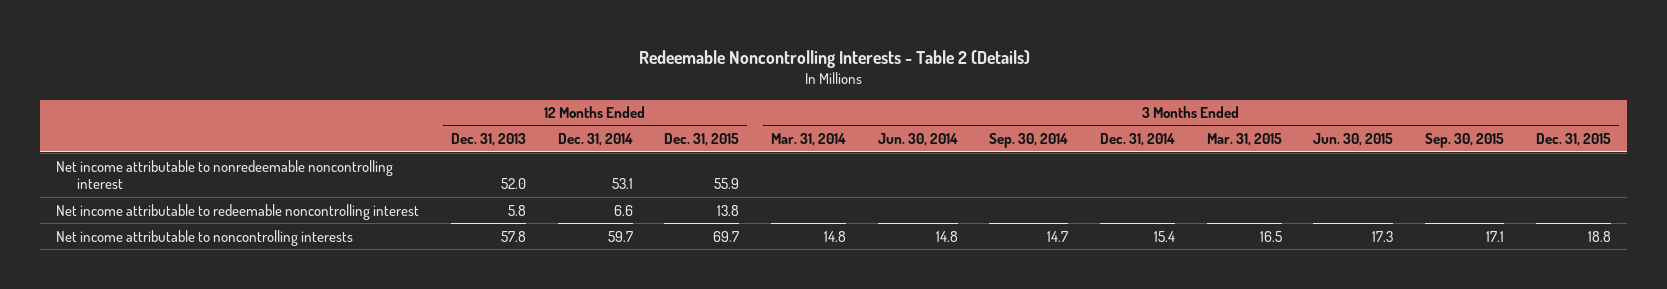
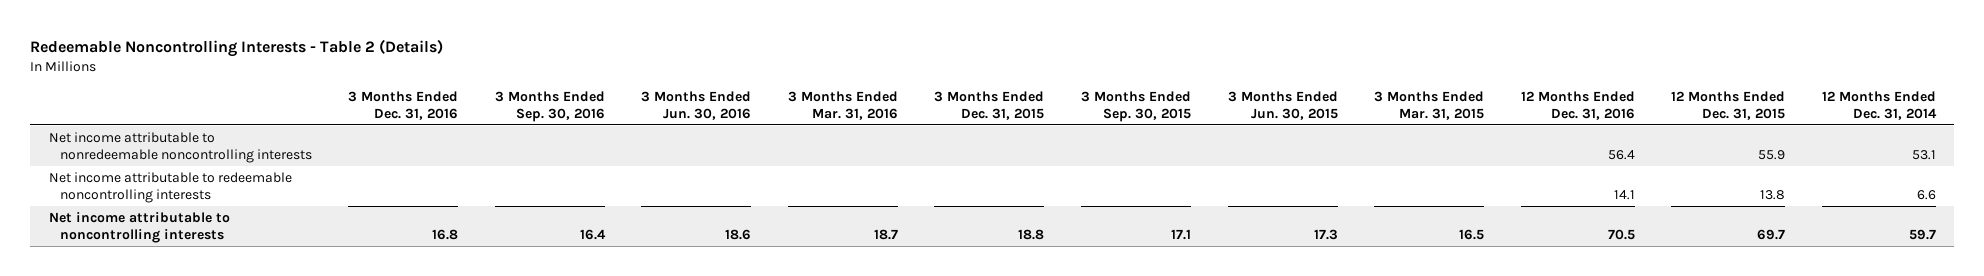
- | 12 Months Ended Dec. 31, 2013 | 12 Months Ended Dec. 31, 2014 | 12 Months Ended Dec. 31, 2015 | 3 Months Ended Mar. 31, 2014 | 3 Months Ended Jun. 30, 2014 | 3 Months Ended Sep. 30, 2014 | 3 Months Ended Dec. 31, 2014 | 3 Months Ended Mar. 31, 2015 | 3 Months Ended Jun. 30, 2015 | 3 Months Ended Sep. 30, 2015 | 3 Months Ended Dec. 31, 2015
+ | 3 Months Ended Dec. 31, 2016 | 3 Months Ended Sep. 30, 2016 | 3 Months Ended Jun. 30, 2016 | 3 Months Ended Mar. 31, 2016 | 3 Months Ended Dec. 31, 2015 | 3 Months Ended Sep. 30, 2015 | 3 Months Ended Jun. 30, 2015 | 3 Months Ended Mar. 31, 2015 | 12 Months Ended Dec. 31, 2016 | 12 Months Ended Dec. 31, 2015 | 12 Months Ended Dec. 31, 2014
- Net income attributable to nonredeemable noncontrolling interest | 52.0 | 53.1 | 55.9 | | | | | | | |
- Net income attributable to redeemable noncontrolling interest | 5.8 | 6.6 | 13.8 | | | | | | | |
+ Net income attributable to nonredeemable noncontrolling interests | | | | | | | | | 56.4 | 55.9 | 53.1
+ Net income attributable to redeemable noncontrolling interests | | | | | | | | | 14.1 | 13.8 | 6.6

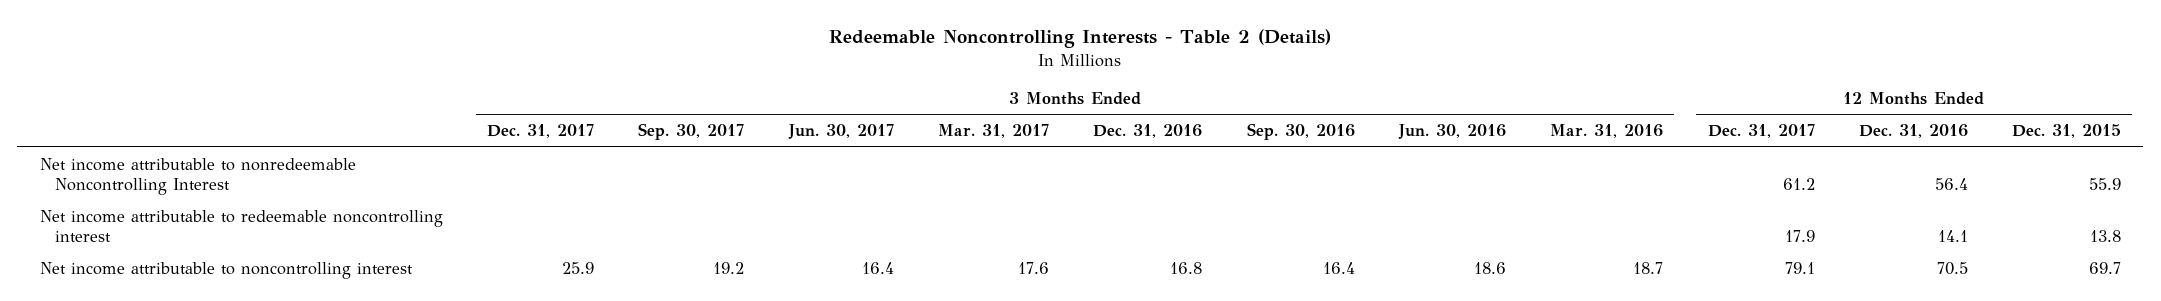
- | 3 Months Ended Dec. 31, 2016 | 3 Months Ended Sep. 30, 2016 | 3 Months Ended Jun. 30, 2016 | 3 Months Ended Mar. 31, 2016 | 3 Months Ended Dec. 31, 2015 | 3 Months Ended Sep. 30, 2015 | 3 Months Ended Jun. 30, 2015 | 3 Months Ended Mar. 31, 2015 | 12 Months Ended Dec. 31, 2016 | 12 Months Ended Dec. 31, 2015 | 12 Months Ended Dec. 31, 2014
+ | 3 Months Ended Dec. 31, 2017 | 3 Months Ended Sep. 30, 2017 | 3 Months Ended Jun. 30, 2017 | 3 Months Ended Mar. 31, 2017 | 3 Months Ended Dec. 31, 2016 | 3 Months Ended Sep. 30, 2016 | 3 Months Ended Jun. 30, 2016 | 3 Months Ended Mar. 31, 2016 | 12 Months Ended Dec. 31, 2017 | 12 Months Ended Dec. 31, 2016 | 12 Months Ended Dec. 31, 2015
- Net income attributable to nonredeemable noncontrolling interests | | | | | | | | | 56.4 | 55.9 | 53.1
- Net income attributable to redeemable noncontrolling interests | | | | | | | | | 14.1 | 13.8 | 6.6
- Net income attributable to noncontrolling interests | 16.8 | 16.4 | 18.6 | 18.7 | 18.8 | 17.1 | 17.3 | 16.5 | 70.5 | 69.7 | 59.7
+ Net income attributable to nonredeemable Noncontrolling Interest | | | | | | | | | 61.2 | 56.4 | 55.9
+ Net income attributable to redeemable noncontrolling interest | | | | | | | | | 17.9 | 14.1 | 13.8
+ Net income attributable to noncontrolling interest | 25.9 | 19.2 | 16.4 | 17.6 | 16.8 | 16.4 | 18.6 | 18.7 | 79.1 | 70.5 | 69.7

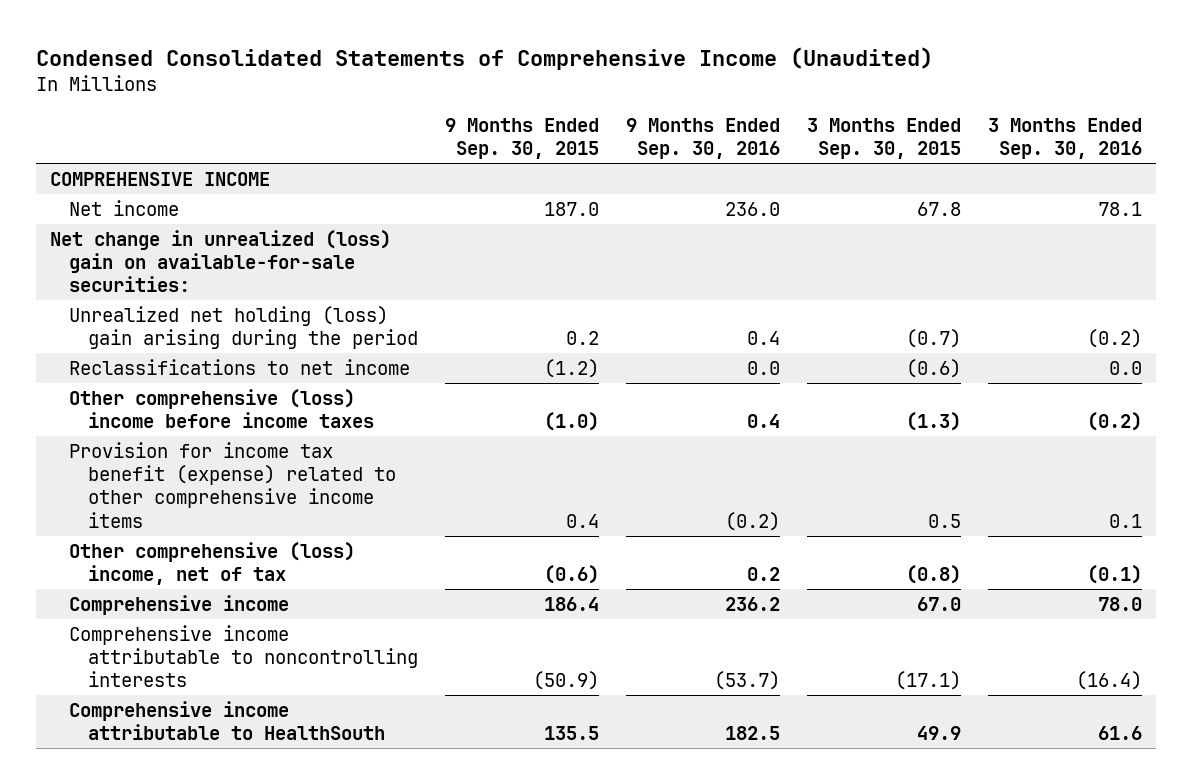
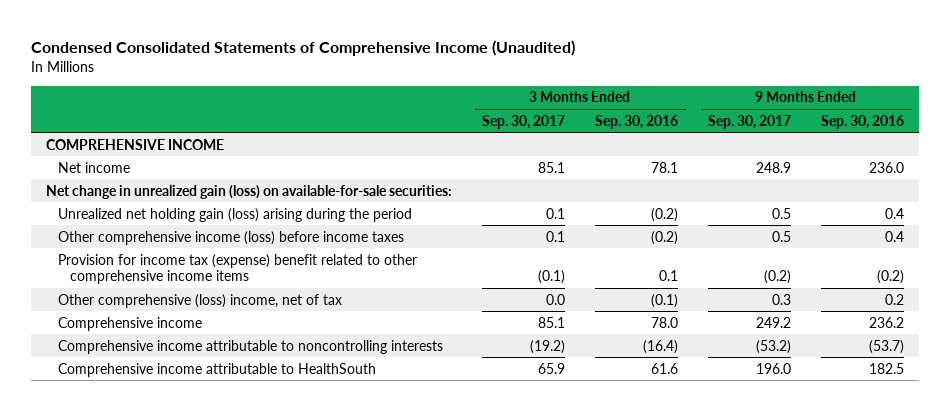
- | 9 Months Ended Sep. 30, 2015 | 9 Months Ended Sep. 30, 2016 | 3 Months Ended Sep. 30, 2015 | 3 Months Ended Sep. 30, 2016
+ | 3 Months Ended Sep. 30, 2017 | 3 Months Ended Sep. 30, 2016 | 9 Months Ended Sep. 30, 2017 | 9 Months Ended Sep. 30, 2016
- Net change in unrealized (loss) gain on available-for-sale securities:
- Unrealized net holding (loss) gain arising during the period | 0.2 | 0.4 | (0.7) | (0.2)
- Reclassifications to net income | (1.2) | 0.0 | (0.6) | 0.0
- Other comprehensive (loss) income before income taxes | (1.0) | 0.4 | (1.3) | (0.2)
- Provision for income tax benefit (expense) related to other comprehensive income items | 0.4 | (0.2) | 0.5 | 0.1
+ Net change in unrealized gain (loss) on available-for-sale securities:
+ Unrealized net holding gain (loss) arising during the period | 0.1 | (0.2) | 0.5 | 0.4
+ Other comprehensive income (loss) before income taxes | 0.1 | (0.2) | 0.5 | 0.4
+ Provision for income tax (expense) benefit related to other comprehensive income items | (0.1) | 0.1 | (0.2) | (0.2)

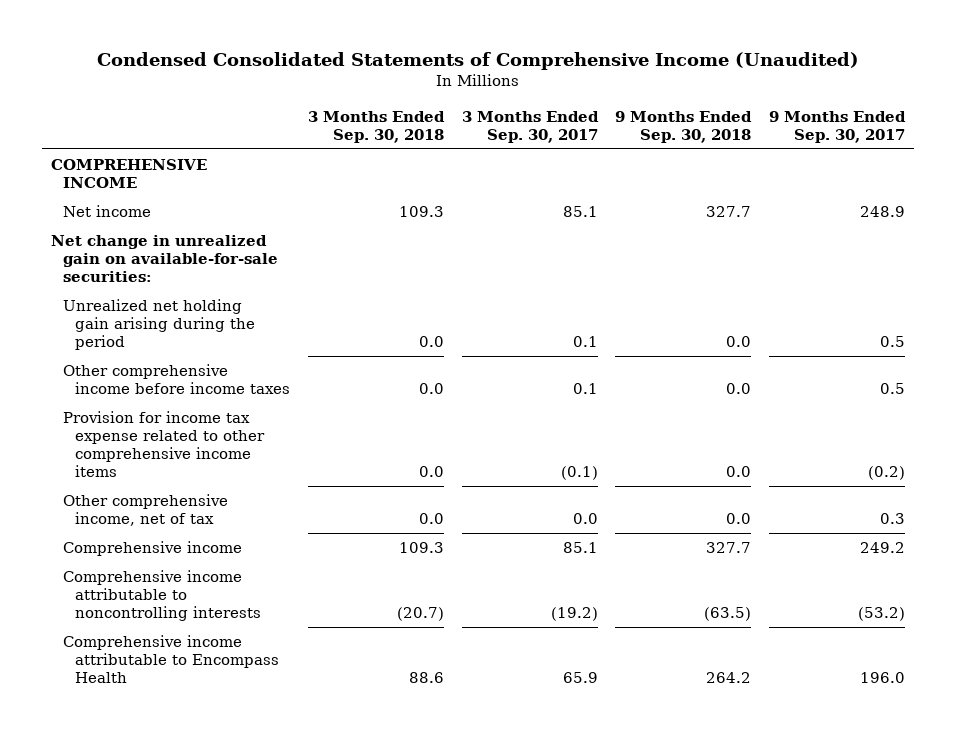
- | 3 Months Ended Sep. 30, 2017 | 3 Months Ended Sep. 30, 2016 | 9 Months Ended Sep. 30, 2017 | 9 Months Ended Sep. 30, 2016
+ | 3 Months Ended Sep. 30, 2018 | 3 Months Ended Sep. 30, 2017 | 9 Months Ended Sep. 30, 2018 | 9 Months Ended Sep. 30, 2017
- Net change in unrealized gain (loss) on available-for-sale securities:
- Unrealized net holding gain (loss) arising during the period | 0.1 | (0.2) | 0.5 | 0.4
- Other comprehensive income (loss) before income taxes | 0.1 | (0.2) | 0.5 | 0.4
- Provision for income tax (expense) benefit related to other comprehensive income items | (0.1) | 0.1 | (0.2) | (0.2)
- Other comprehensive (loss) income, net of tax | 0.0 | (0.1) | 0.3 | 0.2
+ Net change in unrealized gain on available-for-sale securities:
+ Unrealized net holding gain arising during the period | 0.0 | 0.1 | 0.0 | 0.5
+ Other comprehensive income before income taxes | 0.0 | 0.1 | 0.0 | 0.5
+ Provision for income tax expense related to other comprehensive income items | 0.0 | (0.1) | 0.0 | (0.2)
+ Other comprehensive income, net of tax | 0.0 | 0.0 | 0.0 | 0.3
- Comprehensive income attributable to HealthSouth | 65.9 | 61.6 | 196.0 | 182.5
+ Comprehensive income attributable to Encompass Health | 88.6 | 65.9 | 264.2 | 196.0

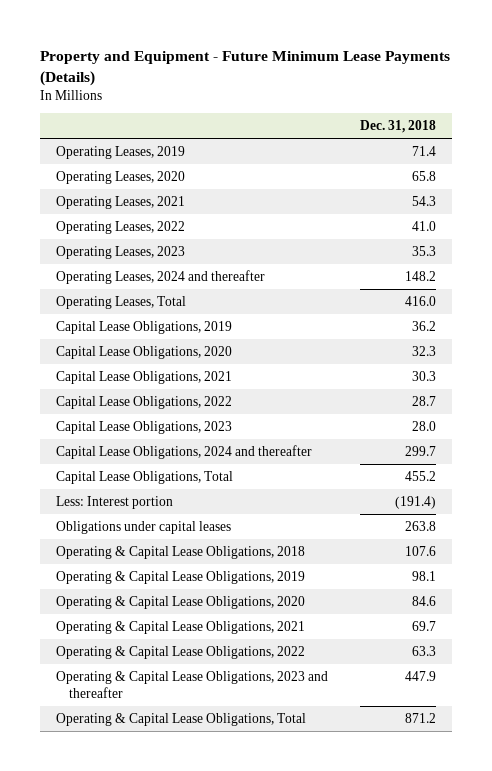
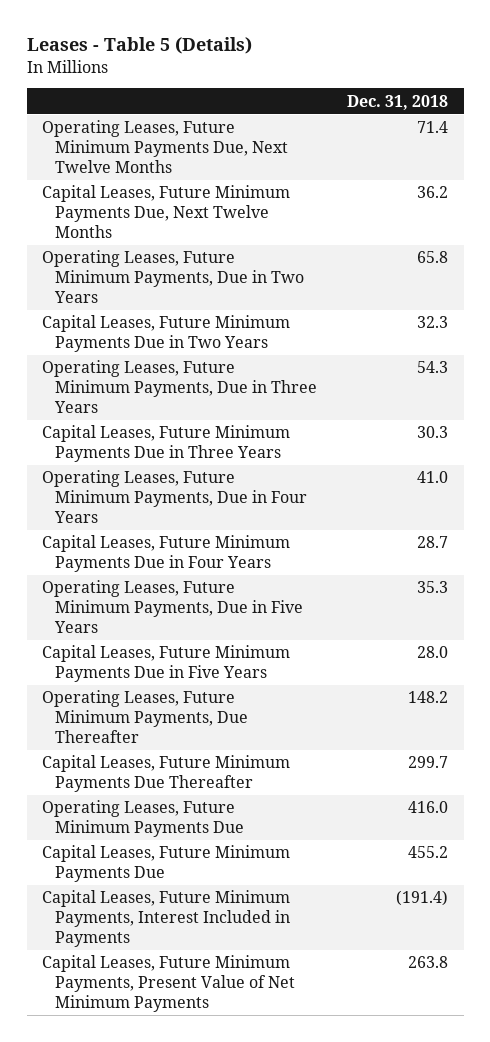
- Property and Equipment - Future Minimum Lease Payments (Details)
+ Leases - Table 5 (Details)
- Operating Leases, 2019 | 71.4
- Operating Leases, 2020 | 65.8
- Operating Leases, 2021 | 54.3
- Operating Leases, 2022 | 41.0
- Operating Leases, 2023 | 35.3
- Operating Leases, 2024 and thereafter | 148.2
- Operating Leases, Total | 416.0
- Capital Lease Obligations, 2019 | 36.2
- Capital Lease Obligations, 2020 | 32.3
- Capital Lease Obligations, 2021 | 30.3
- Capital Lease Obligations, 2022 | 28.7
- Capital Lease Obligations, 2023 | 28.0
- Capital Lease Obligations, 2024 and thereafter | 299.7
- Capital Lease Obligations, Total | 455.2
- Less: Interest portion | (191.4)
- Obligations under capital leases | 263.8
- Operating & Capital Lease Obligations, 2018 | 107.6
- Operating & Capital Lease Obligations, 2019 | 98.1
- Operating & Capital Lease Obligations, 2020 | 84.6
- Operating & Capital Lease Obligations, 2021 | 69.7
- Operating & Capital Lease Obligations, 2022 | 63.3
- Operating & Capital Lease Obligations, 2023 and thereafter | 447.9
- Operating & Capital Lease Obligations, Total | 871.2
+ Operating Leases, Future Minimum Payments Due, Next Twelve Months | 71.4
+ Capital Leases, Future Minimum Payments Due, Next Twelve Months | 36.2
+ Operating Leases, Future Minimum Payments, Due in Two Years | 65.8
+ Capital Leases, Future Minimum Payments Due in Two Years | 32.3
+ Operating Leases, Future Minimum Payments, Due in Three Years | 54.3
+ Capital Leases, Future Minimum Payments Due in Three Years | 30.3
+ Operating Leases, Future Minimum Payments, Due in Four Years | 41.0
+ Capital Leases, Future Minimum Payments Due in Four Years | 28.7
+ Operating Leases, Future Minimum Payments, Due in Five Years | 35.3
+ Capital Leases, Future Minimum Payments Due in Five Years | 28.0
+ Operating Leases, Future Minimum Payments, Due Thereafter | 148.2
+ Capital Leases, Future Minimum Payments Due Thereafter | 299.7
+ Operating Leases, Future Minimum Payments Due | 416.0
+ Capital Leases, Future Minimum Payments Due | 455.2
+ Capital Leases, Future Minimum Payments, Interest Included in Payments | (191.4)
+ Capital Leases, Future Minimum Payments, Present Value of Net Minimum Payments | 263.8

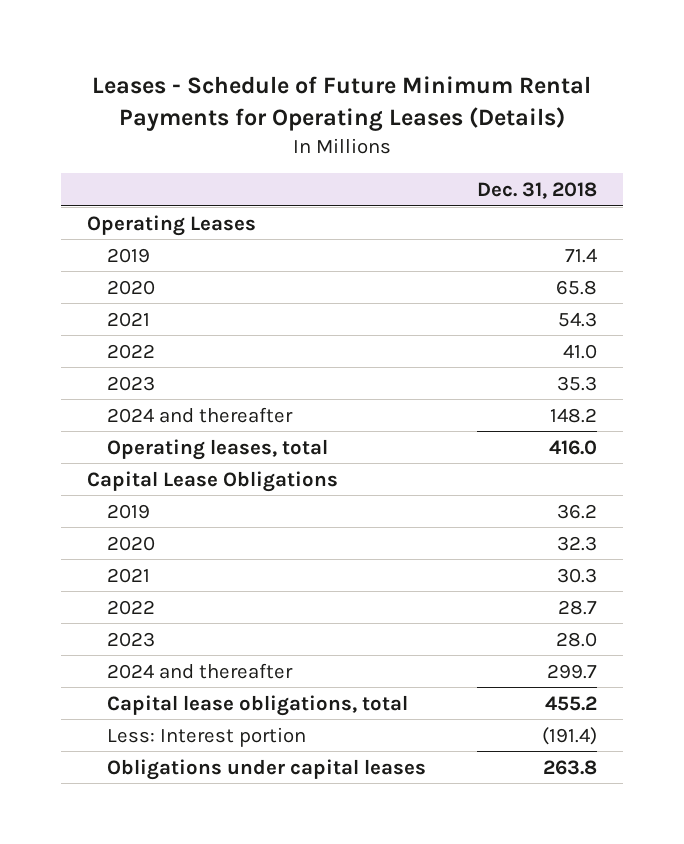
- Leases - Table 5 (Details)
+ Leases - Schedule of Future Minimum Rental Payments for Operating Leases (Details)
- Operating Leases, Future Minimum Payments Due, Next Twelve Months | 71.4
- Capital Leases, Future Minimum Payments Due, Next Twelve Months | 36.2
- Operating Leases, Future Minimum Payments, Due in Two Years | 65.8
- Capital Leases, Future Minimum Payments Due in Two Years | 32.3
- Operating Leases, Future Minimum Payments, Due in Three Years | 54.3
- Capital Leases, Future Minimum Payments Due in Three Years | 30.3
- Operating Leases, Future Minimum Payments, Due in Four Years | 41.0
- Capital Leases, Future Minimum Payments Due in Four Years | 28.7
- Operating Leases, Future Minimum Payments, Due in Five Years | 35.3
- Capital Leases, Future Minimum Payments Due in Five Years | 28.0
- Operating Leases, Future Minimum Payments, Due Thereafter | 148.2
- Capital Leases, Future Minimum Payments Due Thereafter | 299.7
- Operating Leases, Future Minimum Payments Due | 416.0
- Capital Leases, Future Minimum Payments Due | 455.2
- Capital Leases, Future Minimum Payments, Interest Included in Payments | (191.4)
- Capital Leases, Future Minimum Payments, Present Value of Net Minimum Payments | 263.8
+ Operating Leases
+ 2019 | 71.4
+ 2020 | 65.8
+ 2021 | 54.3
+ 2022 | 41.0
+ 2023 | 35.3
+ 2024 and thereafter | 148.2
+ Operating leases, total | 416.0
+ Capital Lease Obligations
+ 2019 | 36.2
+ 2020 | 32.3
+ 2021 | 30.3
+ 2022 | 28.7
+ 2023 | 28.0
+ 2024 and thereafter | 299.7
+ Capital lease obligations, total | 455.2
+ Less: Interest portion | (191.4)
+ Obligations under capital leases | 263.8

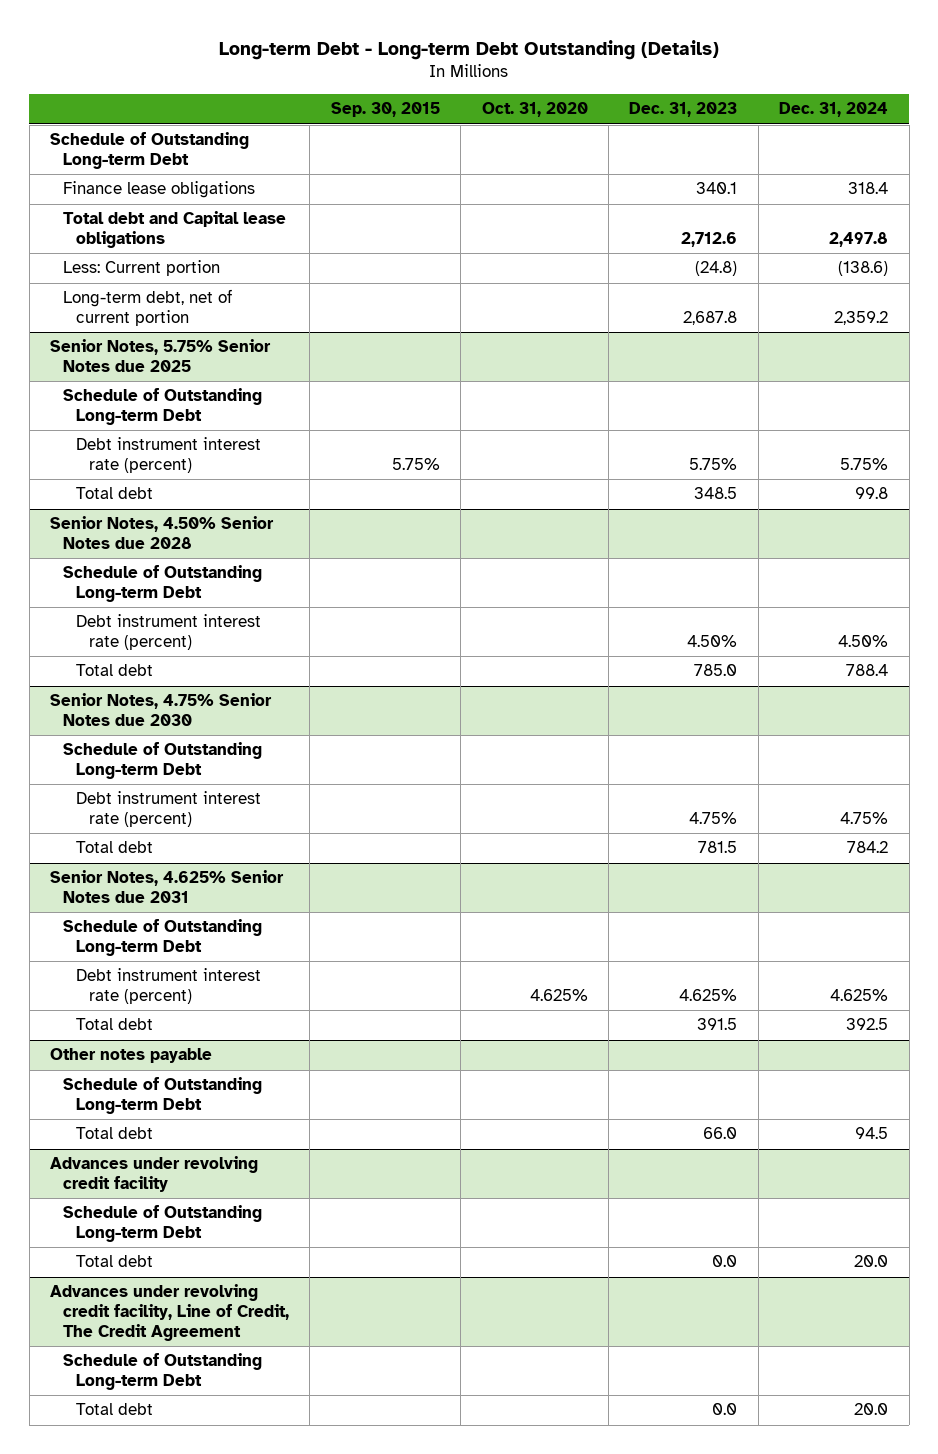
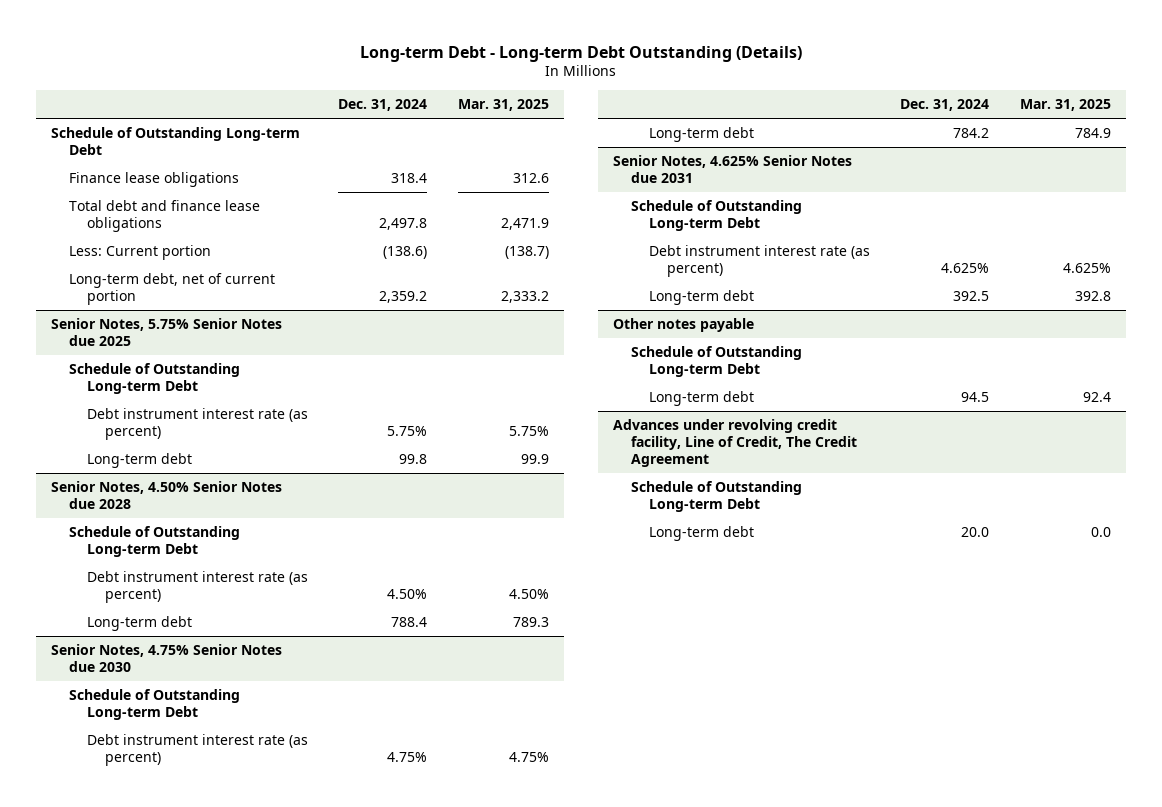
- | Sep. 30, 2015 | Oct. 31, 2020 | Dec. 31, 2023 | Dec. 31, 2024
+ | Dec. 31, 2024 | Mar. 31, 2025
- Total debt and Capital lease obligations | | | 2,712.6 | 2,497.8
+ Total debt and finance lease obligations | 2,497.8 | 2,471.9
@ Senior Notes, 5.75% Senior Notes due 2025
- Debt instrument interest rate (percent) | 5.75% | | 5.75% | 5.75%
- Total debt | | | 348.5 | 99.8
+ Debt instrument interest rate (as percent) | 5.75% | 5.75%
+ Long-term debt | 99.8 | 99.9
@ Senior Notes, 4.50% Senior Notes due 2028
- Debt instrument interest rate (percent) | | | 4.50% | 4.50%
- Total debt | | | 785.0 | 788.4
+ Debt instrument interest rate (as percent) | 4.50% | 4.50%
+ Long-term debt | 788.4 | 789.3
@ Senior Notes, 4.75% Senior Notes due 2030
- Debt instrument interest rate (percent) | | | 4.75% | 4.75%
- Total debt | | | 781.5 | 784.2
+ Debt instrument interest rate (as percent) | 4.75% | 4.75%
+ Long-term debt | 784.2 | 784.9
@ Senior Notes, 4.625% Senior Notes due 2031
- Debt instrument interest rate (percent) | | 4.625% | 4.625% | 4.625%
- Total debt | | | 391.5 | 392.5
+ Debt instrument interest rate (as percent) | 4.625% | 4.625%
+ Long-term debt | 392.5 | 392.8
@ Other notes payable
- Total debt | | | 66.0 | 94.5
- Advances under revolving credit facility
- Schedule of Outstanding Long-term Debt
- Total debt | | | 0.0 | 20.0
@ Other notes payable
+ Long-term debt | 94.5 | 92.4
@ Advances under revolving credit facility, Line of Credit, The Credit Agreement
- Total debt | | | 0.0 | 20.0
+ Long-term debt | 20.0 | 0.0

